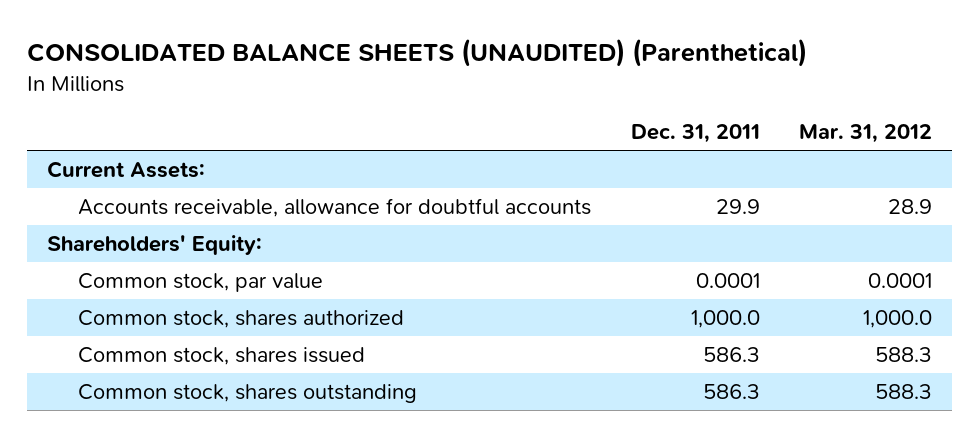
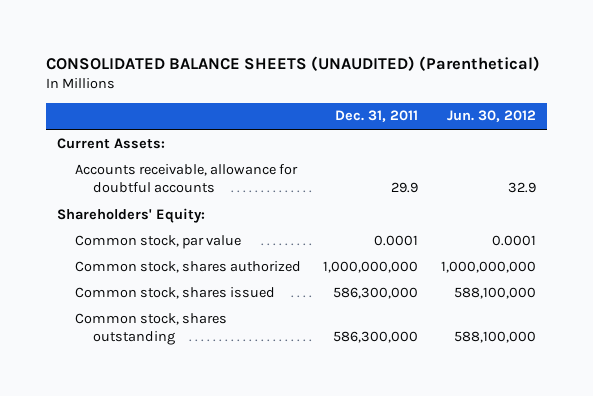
- | Dec. 31, 2011 | Mar. 31, 2012
+ | Dec. 31, 2011 | Jun. 30, 2012
- Common stock, shares authorized | 1,000.0 | 1,000.0
- Common stock, shares issued | 586.3 | 588.3
- Common stock, shares outstanding | 586.3 | 588.3
+ Common stock, shares authorized | 1,000,000,000 | 1,000,000,000
+ Common stock, shares issued | 586,300,000 | 588,100,000
+ Common stock, shares outstanding | 586,300,000 | 588,100,000

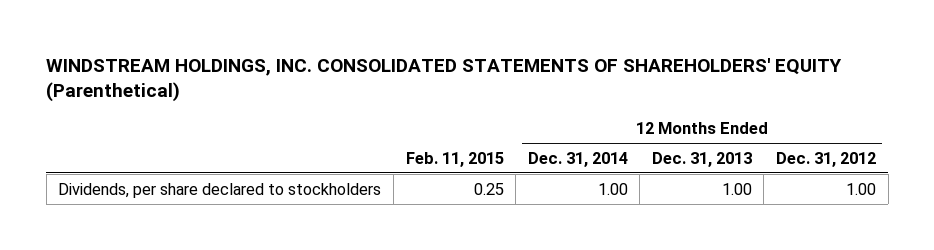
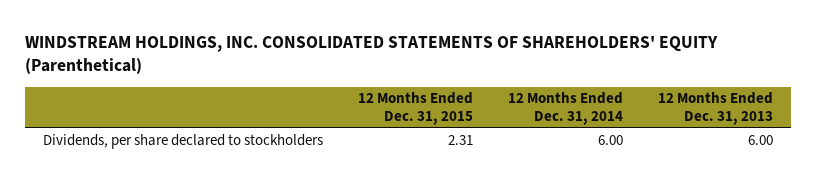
- | Feb. 11, 2015 | 12 Months Ended Dec. 31, 2014 | 12 Months Ended Dec. 31, 2013 | 12 Months Ended Dec. 31, 2012
+ | 12 Months Ended Dec. 31, 2015 | 12 Months Ended Dec. 31, 2014 | 12 Months Ended Dec. 31, 2013
- Dividends, per share declared to stockholders | 0.25 | 1.00 | 1.00 | 1.00
+ Dividends, per share declared to stockholders | 2.31 | 6.00 | 6.00

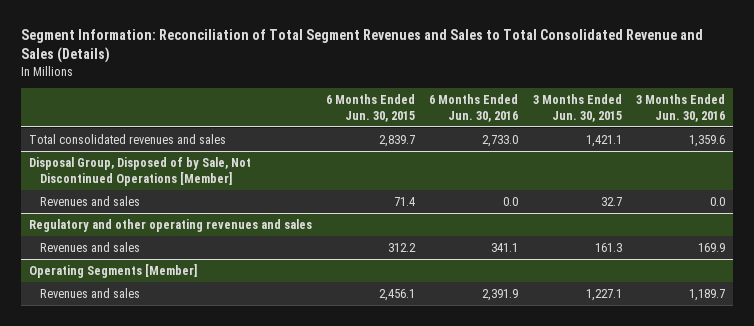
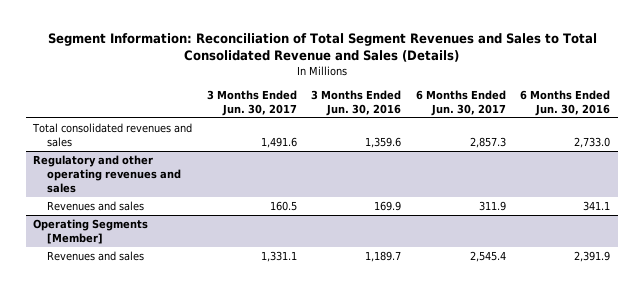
- | 6 Months Ended Jun. 30, 2015 | 6 Months Ended Jun. 30, 2016 | 3 Months Ended Jun. 30, 2015 | 3 Months Ended Jun. 30, 2016
+ | 3 Months Ended Jun. 30, 2017 | 3 Months Ended Jun. 30, 2016 | 6 Months Ended Jun. 30, 2017 | 6 Months Ended Jun. 30, 2016
- Disposal Group, Disposed of by Sale, Not Discontinued Operations [Member]
- Revenues and sales | 71.4 | 0.0 | 32.7 | 0.0

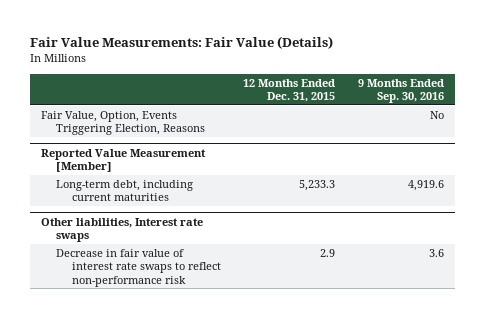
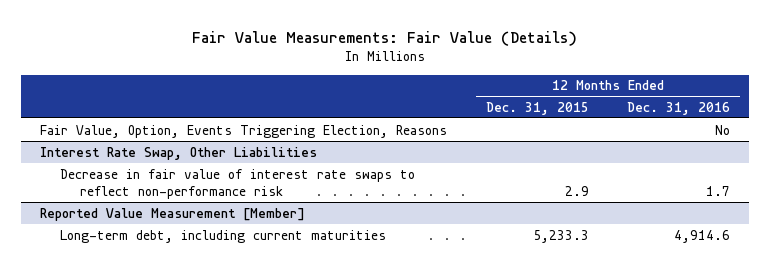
- | 12 Months Ended Dec. 31, 2015 | 9 Months Ended Sep. 30, 2016
+ | 12 Months Ended Dec. 31, 2015 | 12 Months Ended Dec. 31, 2016
+ Interest Rate Swap, Other Liabilities
+ Decrease in fair value of interest rate swaps to reflect non-performance risk | 2.9 | 1.7
- Other liabilities, Interest rate swaps
- Decrease in fair value of interest rate swaps to reflect non-performance risk | 2.9 | 3.6

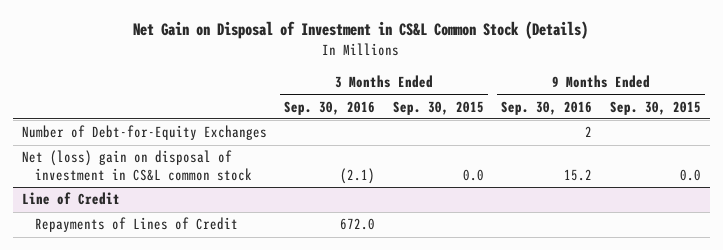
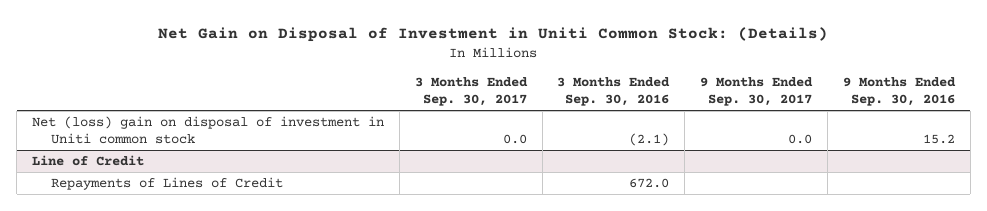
- Net Gain on Disposal of Investment in CS&L Common Stock (Details)
+ Net Gain on Disposal of Investment in Uniti Common Stock: (Details)
- | 3 Months Ended Sep. 30, 2016 | 3 Months Ended Sep. 30, 2015 | 9 Months Ended Sep. 30, 2016 | 9 Months Ended Sep. 30, 2015
+ | 3 Months Ended Sep. 30, 2017 | 3 Months Ended Sep. 30, 2016 | 9 Months Ended Sep. 30, 2017 | 9 Months Ended Sep. 30, 2016
- Number of Debt-for-Equity Exchanges | | | 2 |
- Net (loss) gain on disposal of investment in CS&L common stock | (2.1) | 0.0 | 15.2 | 0.0
+ Net (loss) gain on disposal of investment in Uniti common stock | 0.0 | (2.1) | 0.0 | 15.2

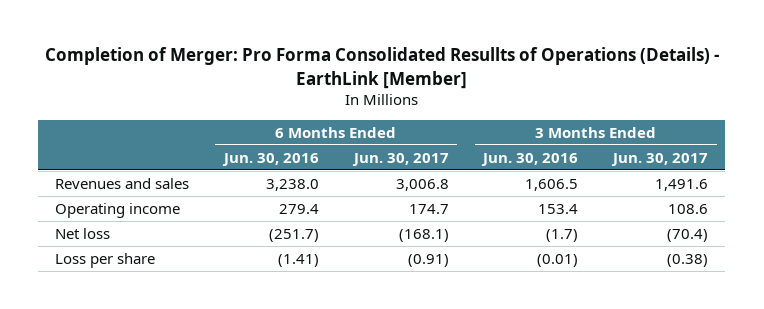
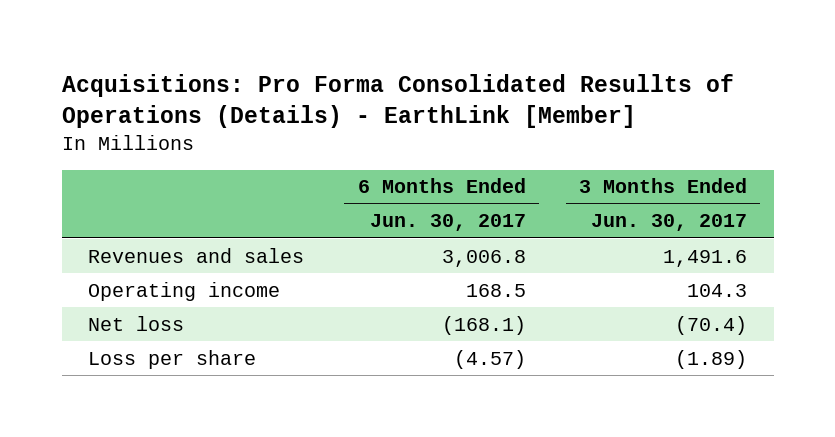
- Completion of Merger: Pro Forma Consolidated Resullts of Operations (Details) - EarthLink [Member]
+ Acquisitions: Pro Forma Consolidated Resullts of Operations (Details) - EarthLink [Member]
- | 6 Months Ended Jun. 30, 2016 | 6 Months Ended Jun. 30, 2017 | 3 Months Ended Jun. 30, 2016 | 3 Months Ended Jun. 30, 2017
+ | 6 Months Ended Jun. 30, 2017 | 3 Months Ended Jun. 30, 2017
- Operating income | 279.4 | 174.7 | 153.4 | 108.6
+ Operating income | 168.5 | 104.3
- Loss per share | (1.41) | (0.91) | (0.01) | (0.38)
+ Loss per share | (4.57) | (1.89)

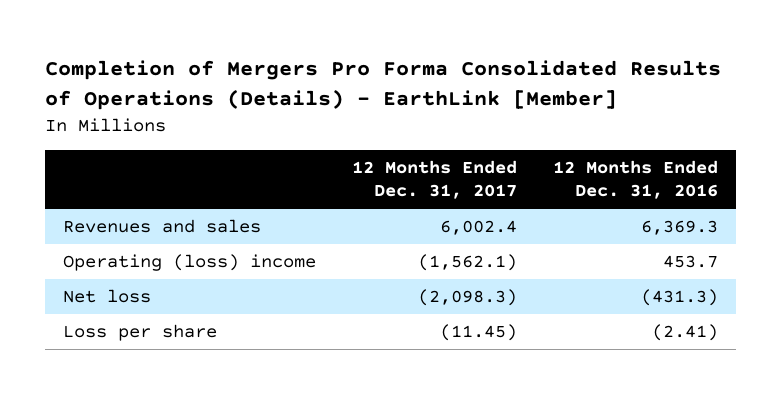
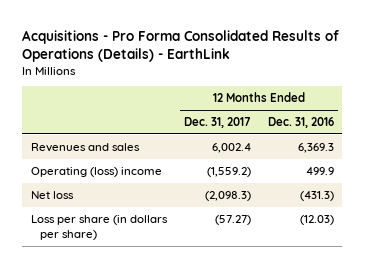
- Completion of Mergers Pro Forma Consolidated Results of Operations (Details) - EarthLink [Member]
+ Acquisitions - Pro Forma Consolidated Results of Operations (Details) - EarthLink
- Operating (loss) income | (1,562.1) | 453.7
+ Operating (loss) income | (1,559.2) | 499.9
- Loss per share | (11.45) | (2.41)
+ Loss per share (in dollars per share) | (57.27) | (12.03)

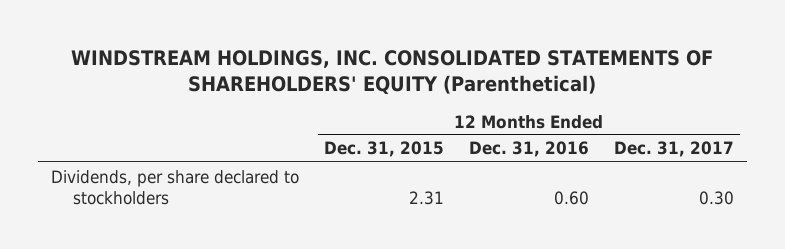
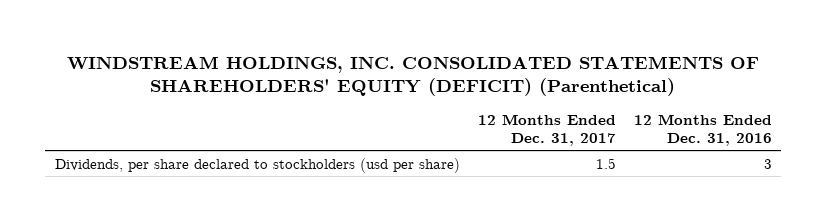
- WINDSTREAM HOLDINGS, INC. CONSOLIDATED STATEMENTS OF SHAREHOLDERS' EQUITY (Parenthetical)
+ WINDSTREAM HOLDINGS, INC. CONSOLIDATED STATEMENTS OF SHAREHOLDERS' EQUITY (DEFICIT) (Parenthetical)
- | 12 Months Ended Dec. 31, 2015 | 12 Months Ended Dec. 31, 2016 | 12 Months Ended Dec. 31, 2017
+ | 12 Months Ended Dec. 31, 2017 | 12 Months Ended Dec. 31, 2016
- Dividends, per share declared to stockholders | 2.31 | 0.60 | 0.30
+ Dividends, per share declared to stockholders (usd per share) | 1.5 | 3

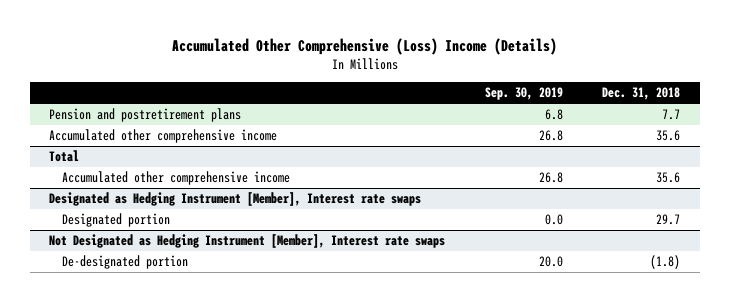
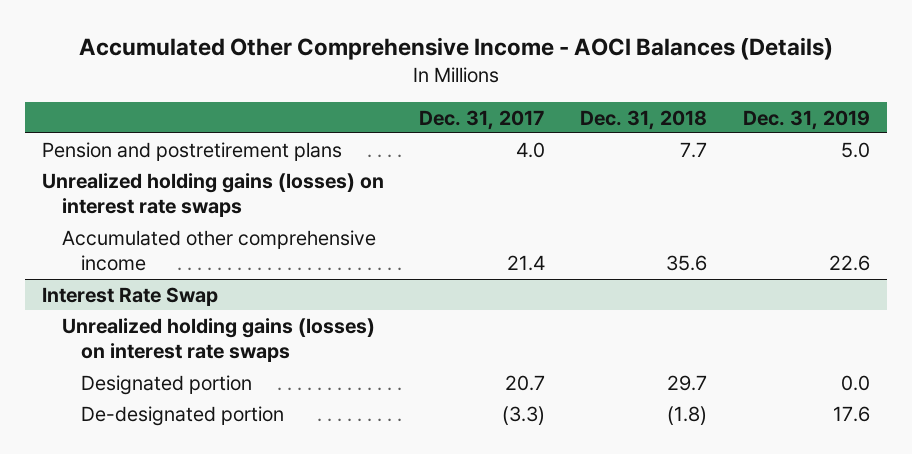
- Accumulated Other Comprehensive (Loss) Income (Details)
+ Accumulated Other Comprehensive Income - AOCI Balances (Details)
- | Sep. 30, 2019 | Dec. 31, 2018
+ | Dec. 31, 2017 | Dec. 31, 2018 | Dec. 31, 2019
- Accumulated other comprehensive income | 26.8 | 35.6
- Total
+ Unrealized holding gains (losses) on interest rate swaps
- Designated as Hedging Instrument [Member], Interest rate swaps
+ Interest Rate Swap
+ Unrealized holding gains (losses) on interest rate swaps
- Not Designated as Hedging Instrument [Member], Interest rate swaps

